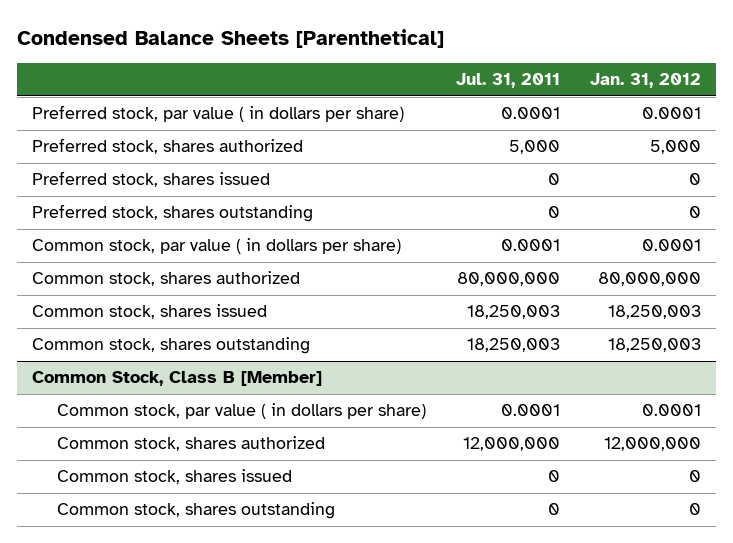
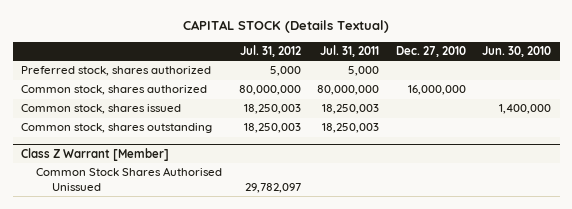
- Condensed Balance Sheets [Parenthetical]
+ CAPITAL STOCK (Details Textual)
- | Jul. 31, 2011 | Jan. 31, 2012
+ | Jul. 31, 2012 | Jul. 31, 2011 | Dec. 27, 2010 | Jun. 30, 2010
- Preferred stock, par value ( in dollars per share) | 0.0001 | 0.0001
- Preferred stock, shares issued | 0 | 0
- Preferred stock, shares outstanding | 0 | 0
- Common stock, par value ( in dollars per share) | 0.0001 | 0.0001
- Common Stock, Class B [Member]
- Common stock, par value ( in dollars per share) | 0.0001 | 0.0001
- Common stock, shares authorized | 12,000,000 | 12,000,000
- Common stock, shares issued | 0 | 0
- Common stock, shares outstanding | 0 | 0
+ Class Z Warrant [Member]
+ Common Stock Shares Authorised Unissued | 29,782,097 | | |

